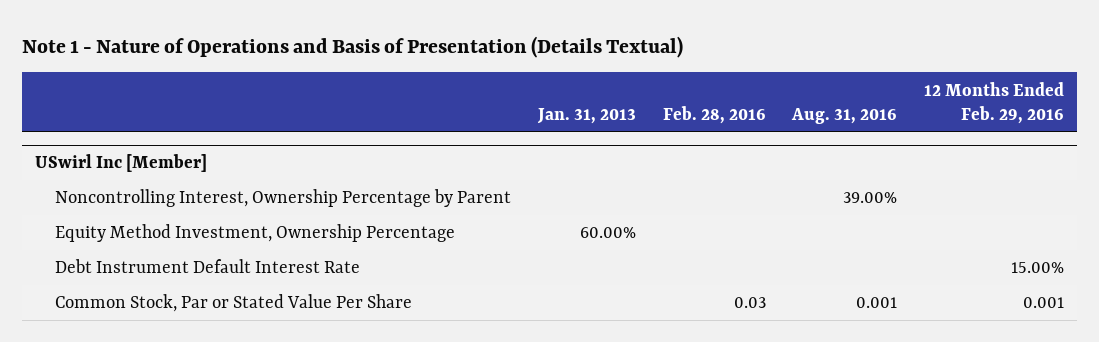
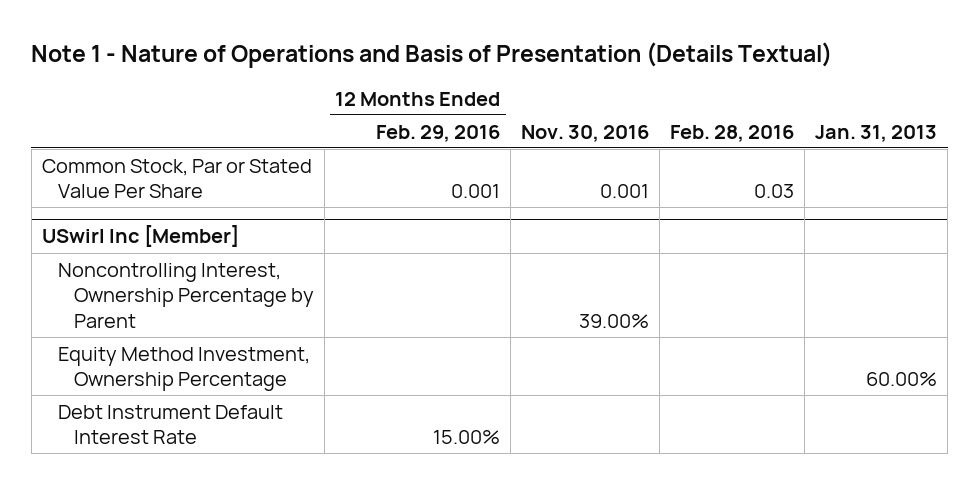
- | Jan. 31, 2013 | Feb. 28, 2016 | Aug. 31, 2016 | 12 Months Ended Feb. 29, 2016
+ | 12 Months Ended Feb. 29, 2016 | Nov. 30, 2016 | Feb. 28, 2016 | Jan. 31, 2013
+ Common Stock, Par or Stated Value Per Share | 0.001 | 0.001 | 0.03 |
@ USwirl Inc [Member]
- Common Stock, Par or Stated Value Per Share | | 0.03 | 0.001 | 0.001

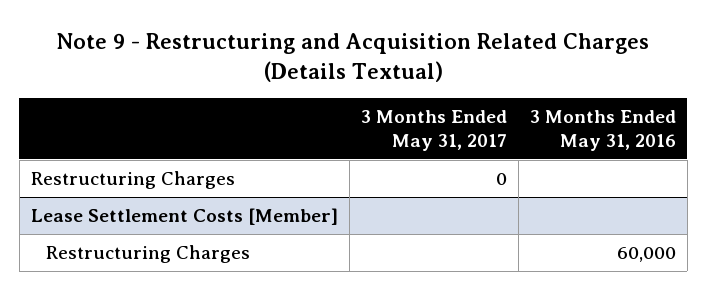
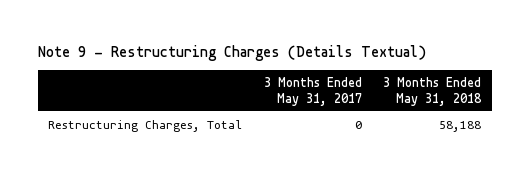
- Note 9 - Restructuring and Acquisition Related Charges (Details Textual)
+ Note 9 - Restructuring Charges (Details Textual)
- | 3 Months Ended May 31, 2017 | 3 Months Ended May 31, 2016
+ | 3 Months Ended May 31, 2017 | 3 Months Ended May 31, 2018
- Restructuring Charges | 0 |
- Lease Settlement Costs [Member]
- Restructuring Charges | | 60,000
+ Restructuring Charges, Total | 0 | 58,188

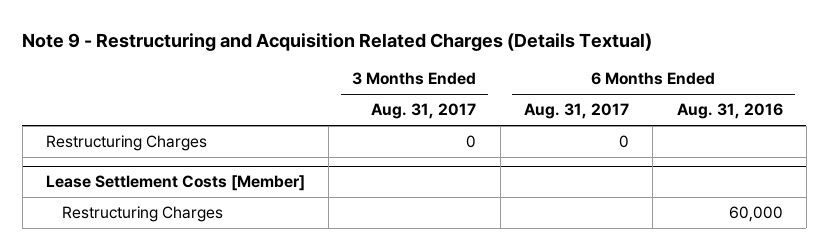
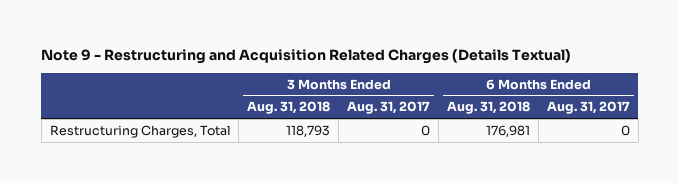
- | 3 Months Ended Aug. 31, 2017 | 6 Months Ended Aug. 31, 2017 | 6 Months Ended Aug. 31, 2016
+ | 3 Months Ended Aug. 31, 2018 | 3 Months Ended Aug. 31, 2017 | 6 Months Ended Aug. 31, 2018 | 6 Months Ended Aug. 31, 2017
- Restructuring Charges | 0 | 0 |
- Lease Settlement Costs [Member]
- Restructuring Charges | | | 60,000
+ Restructuring Charges, Total | 118,793 | 0 | 176,981 | 0

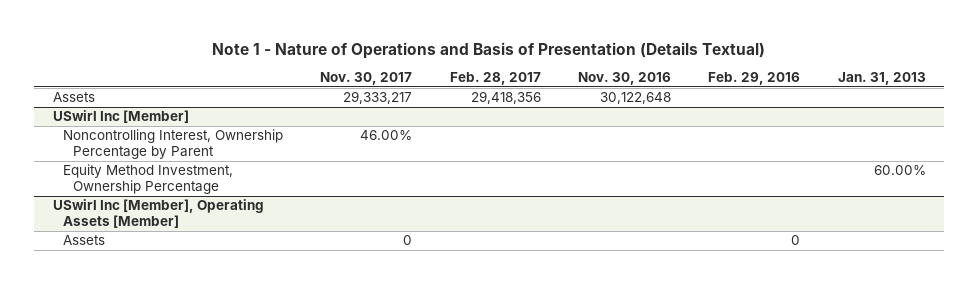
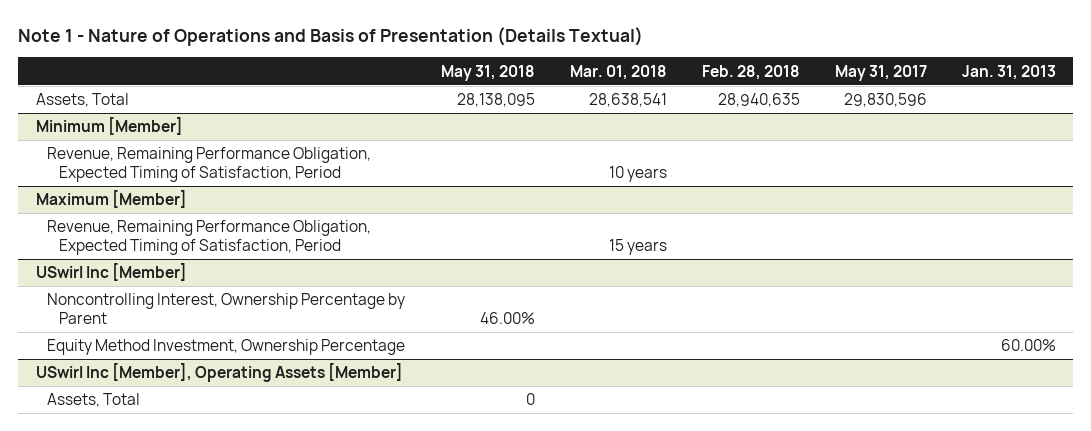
- | Nov. 30, 2017 | Feb. 28, 2017 | Nov. 30, 2016 | Feb. 29, 2016 | Jan. 31, 2013
+ | May 31, 2018 | Mar. 01, 2018 | Feb. 28, 2018 | May 31, 2017 | Jan. 31, 2013
- Assets | 29,333,217 | 29,418,356 | 30,122,648 | |
+ Assets, Total | 28,138,095 | 28,638,541 | 28,940,635 | 29,830,596 |
+ Minimum [Member]
+ Revenue, Remaining Performance Obligation, Expected Timing of Satisfaction, Period | | 10 years | | |
+ Maximum [Member]
+ Revenue, Remaining Performance Obligation, Expected Timing of Satisfaction, Period | | 15 years | | |
@ USwirl Inc [Member], Operating Assets [Member]
- Assets | 0 | | | 0 |
+ Assets, Total | 0 | | | |

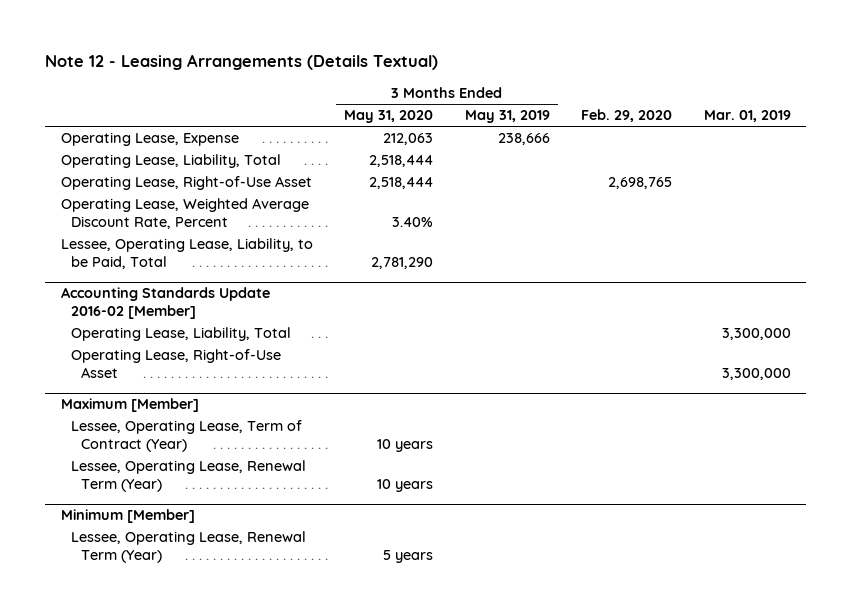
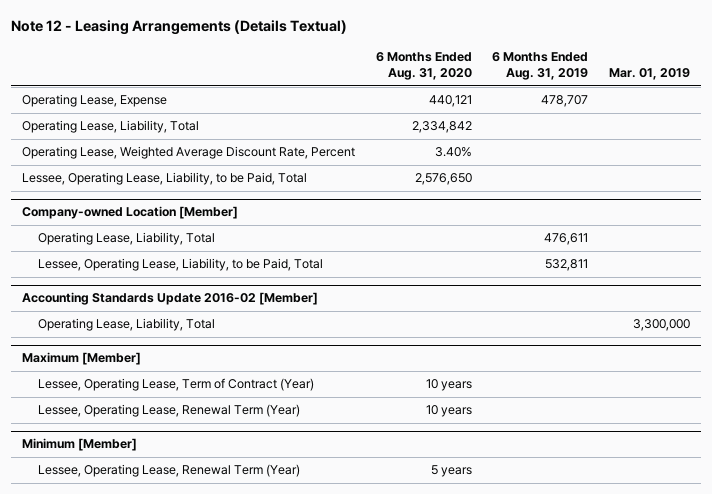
- | 3 Months Ended May 31, 2020 | 3 Months Ended May 31, 2019 | Feb. 29, 2020 | Mar. 01, 2019
+ | 6 Months Ended Aug. 31, 2020 | 6 Months Ended Aug. 31, 2019 | Mar. 01, 2019
- Operating Lease, Right-of-Use Asset | 2,518,444 | | 2,698,765 |
+ Company-owned Location [Member]
+ Operating Lease, Liability, Total | | 476,611 |
+ Lessee, Operating Lease, Liability, to be Paid, Total | | 532,811 |
@ Accounting Standards Update 2016-02 [Member]
- Operating Lease, Right-of-Use Asset | | | | 3,300,000

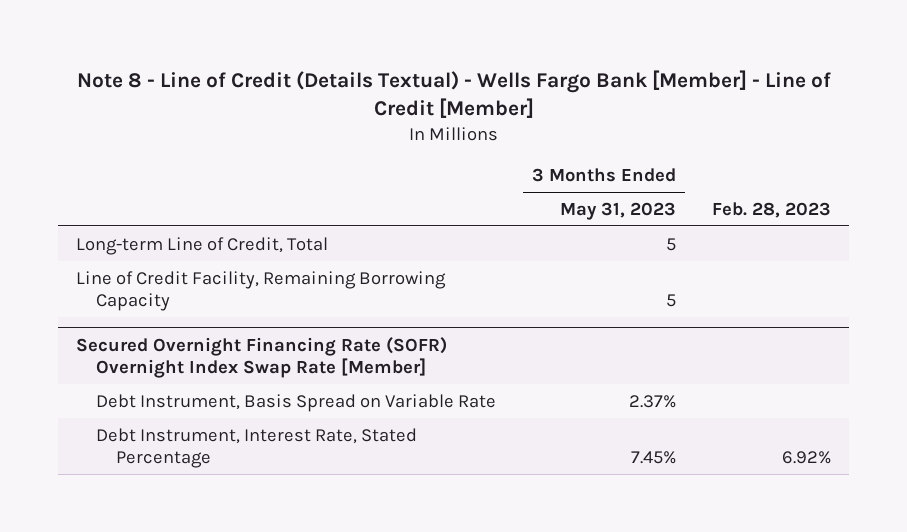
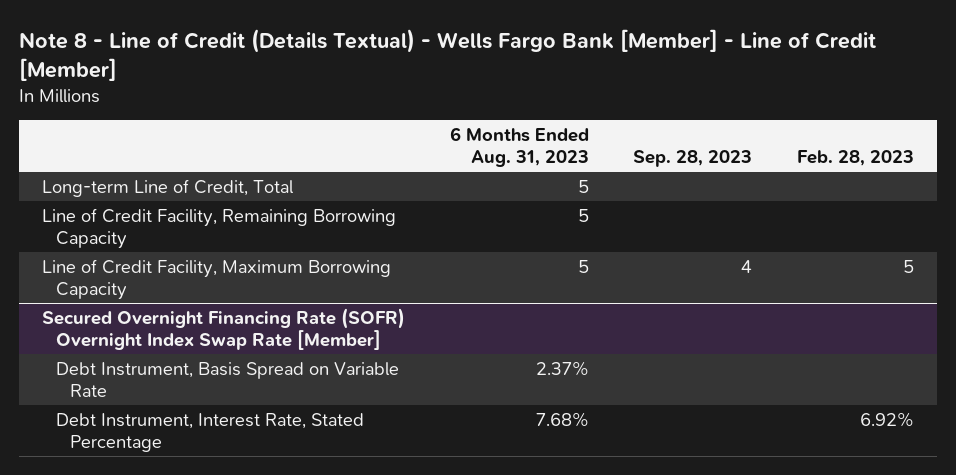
- | 3 Months Ended May 31, 2023 | Feb. 28, 2023
+ | 6 Months Ended Aug. 31, 2023 | Sep. 28, 2023 | Feb. 28, 2023
+ Line of Credit Facility, Maximum Borrowing Capacity | 5 | 4 | 5

